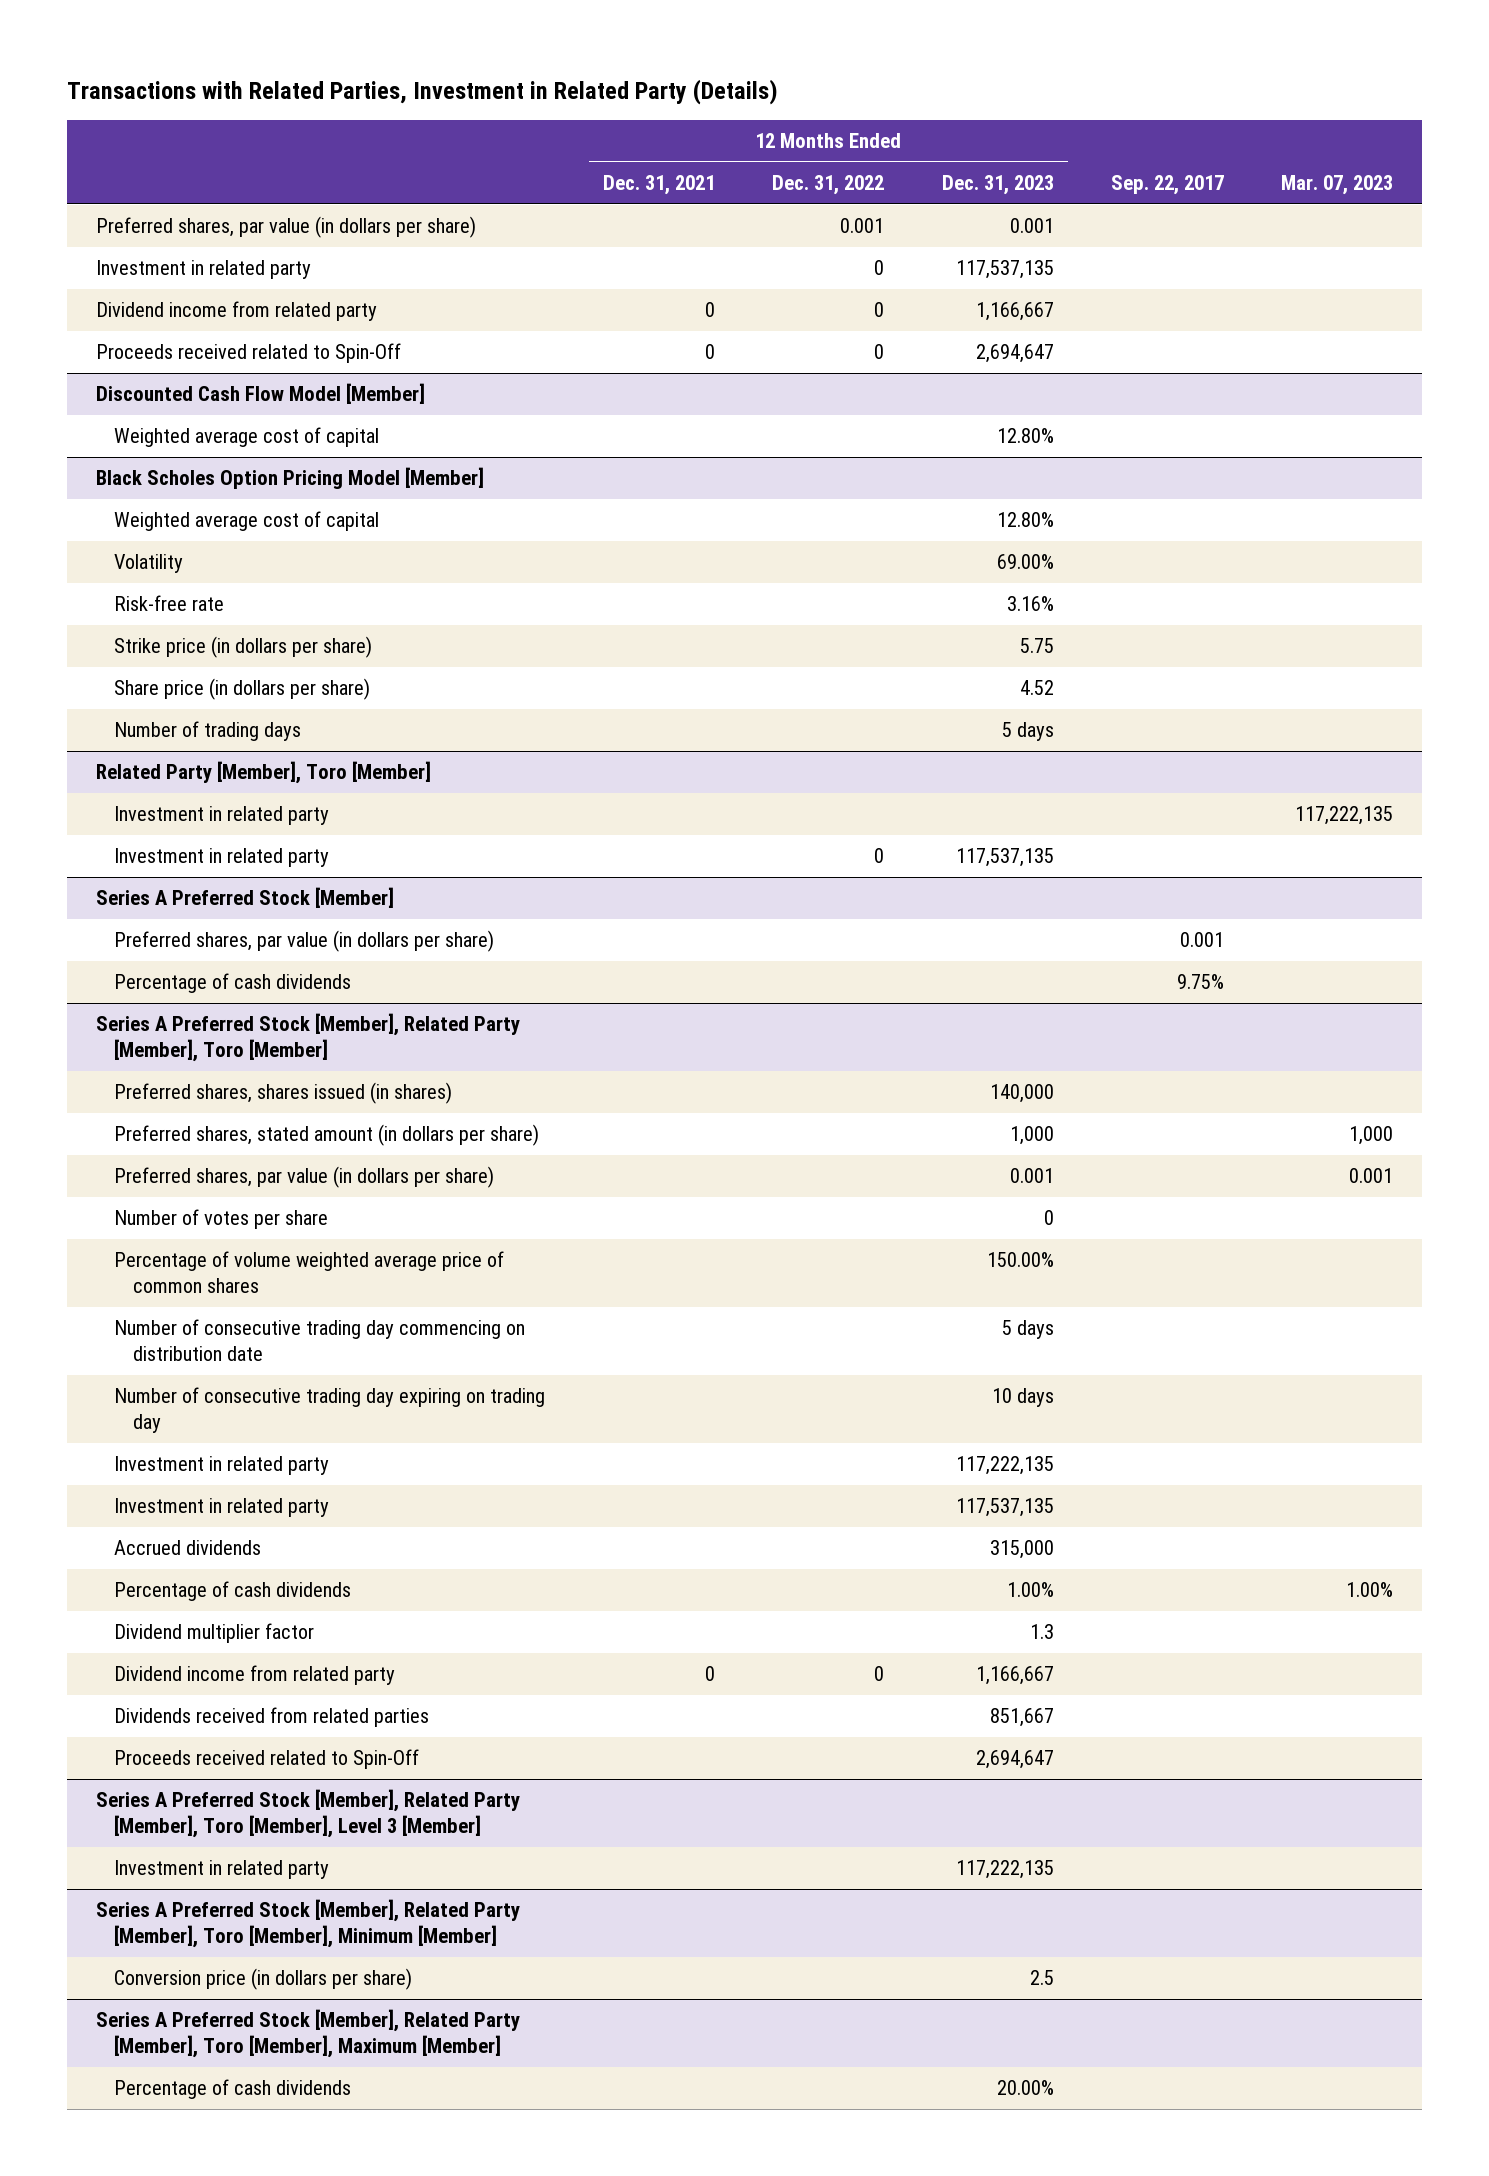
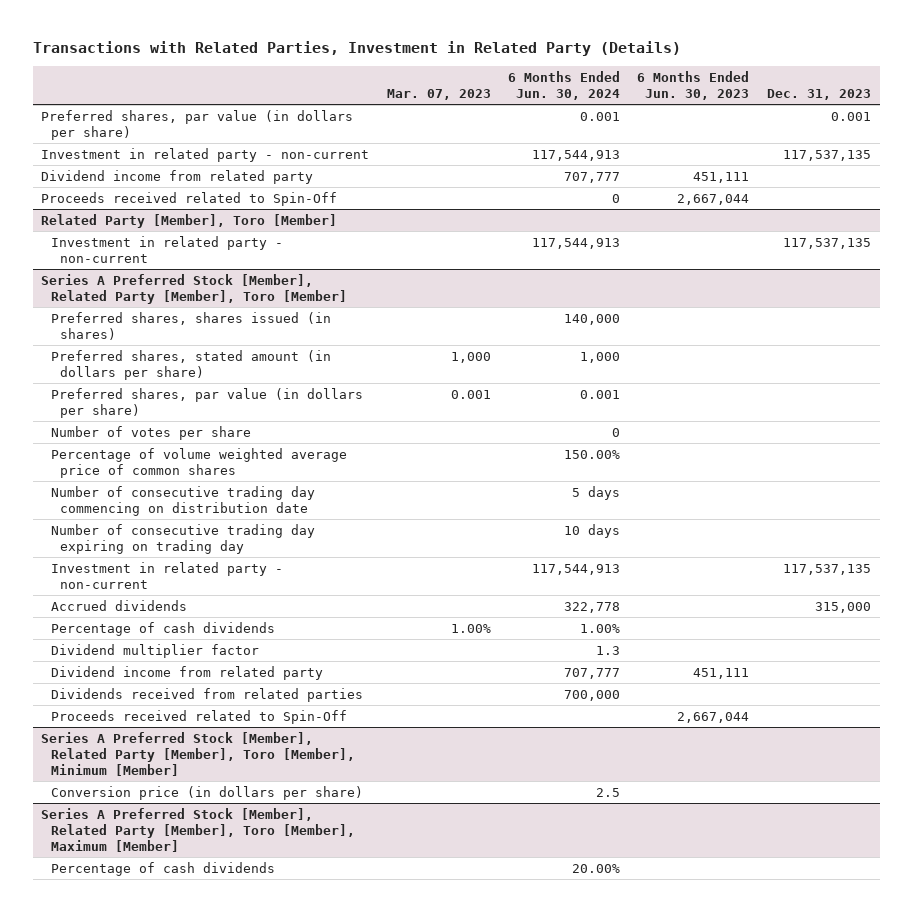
- | 12 Months Ended Dec. 31, 2021 | 12 Months Ended Dec. 31, 2022 | 12 Months Ended Dec. 31, 2023 | Sep. 22, 2017 | Mar. 07, 2023
+ | Mar. 07, 2023 | 6 Months Ended Jun. 30, 2024 | 6 Months Ended Jun. 30, 2023 | Dec. 31, 2023
- Investment in related party | | 0 | 117,537,135 | |
+ Investment in related party - non-current | | 117,544,913 | | 117,537,135
- Discounted Cash Flow Model [Member]
- Weighted average cost of capital | | | 12.80% | |
- Black Scholes Option Pricing Model [Member]
- Weighted average cost of capital | | | 12.80% | |
- Volatility | | | 69.00% | |
- Risk-free rate | | | 3.16% | |
- Strike price (in dollars per share) | | | 5.75 | |
- Share price (in dollars per share) | | | 4.52 | |
- Number of trading days | | | 5 days | |
@ Related Party [Member], Toro [Member]
- Investment in related party | | | | | 117,222,135
- Investment in related party | | 0 | 117,537,135 | |
- Series A Preferred Stock [Member]
- Preferred shares, par value (in dollars per share) | | | | 0.001 |
- Percentage of cash dividends | | | | 9.75% |
@ Related Party [Member], Toro [Member]
+ Investment in related party - non-current | | 117,544,913 | | 117,537,135
@ Series A Preferred Stock [Member], Related Party [Member], Toro [Member]
- Investment in related party | | | 117,222,135 | |
- Investment in related party | | | 117,537,135 | |
+ Investment in related party - non-current | | 117,544,913 | | 117,537,135
- Series A Preferred Stock [Member], Related Party [Member], Toro [Member], Level 3 [Member]
- Investment in related party | | | 117,222,135 | |

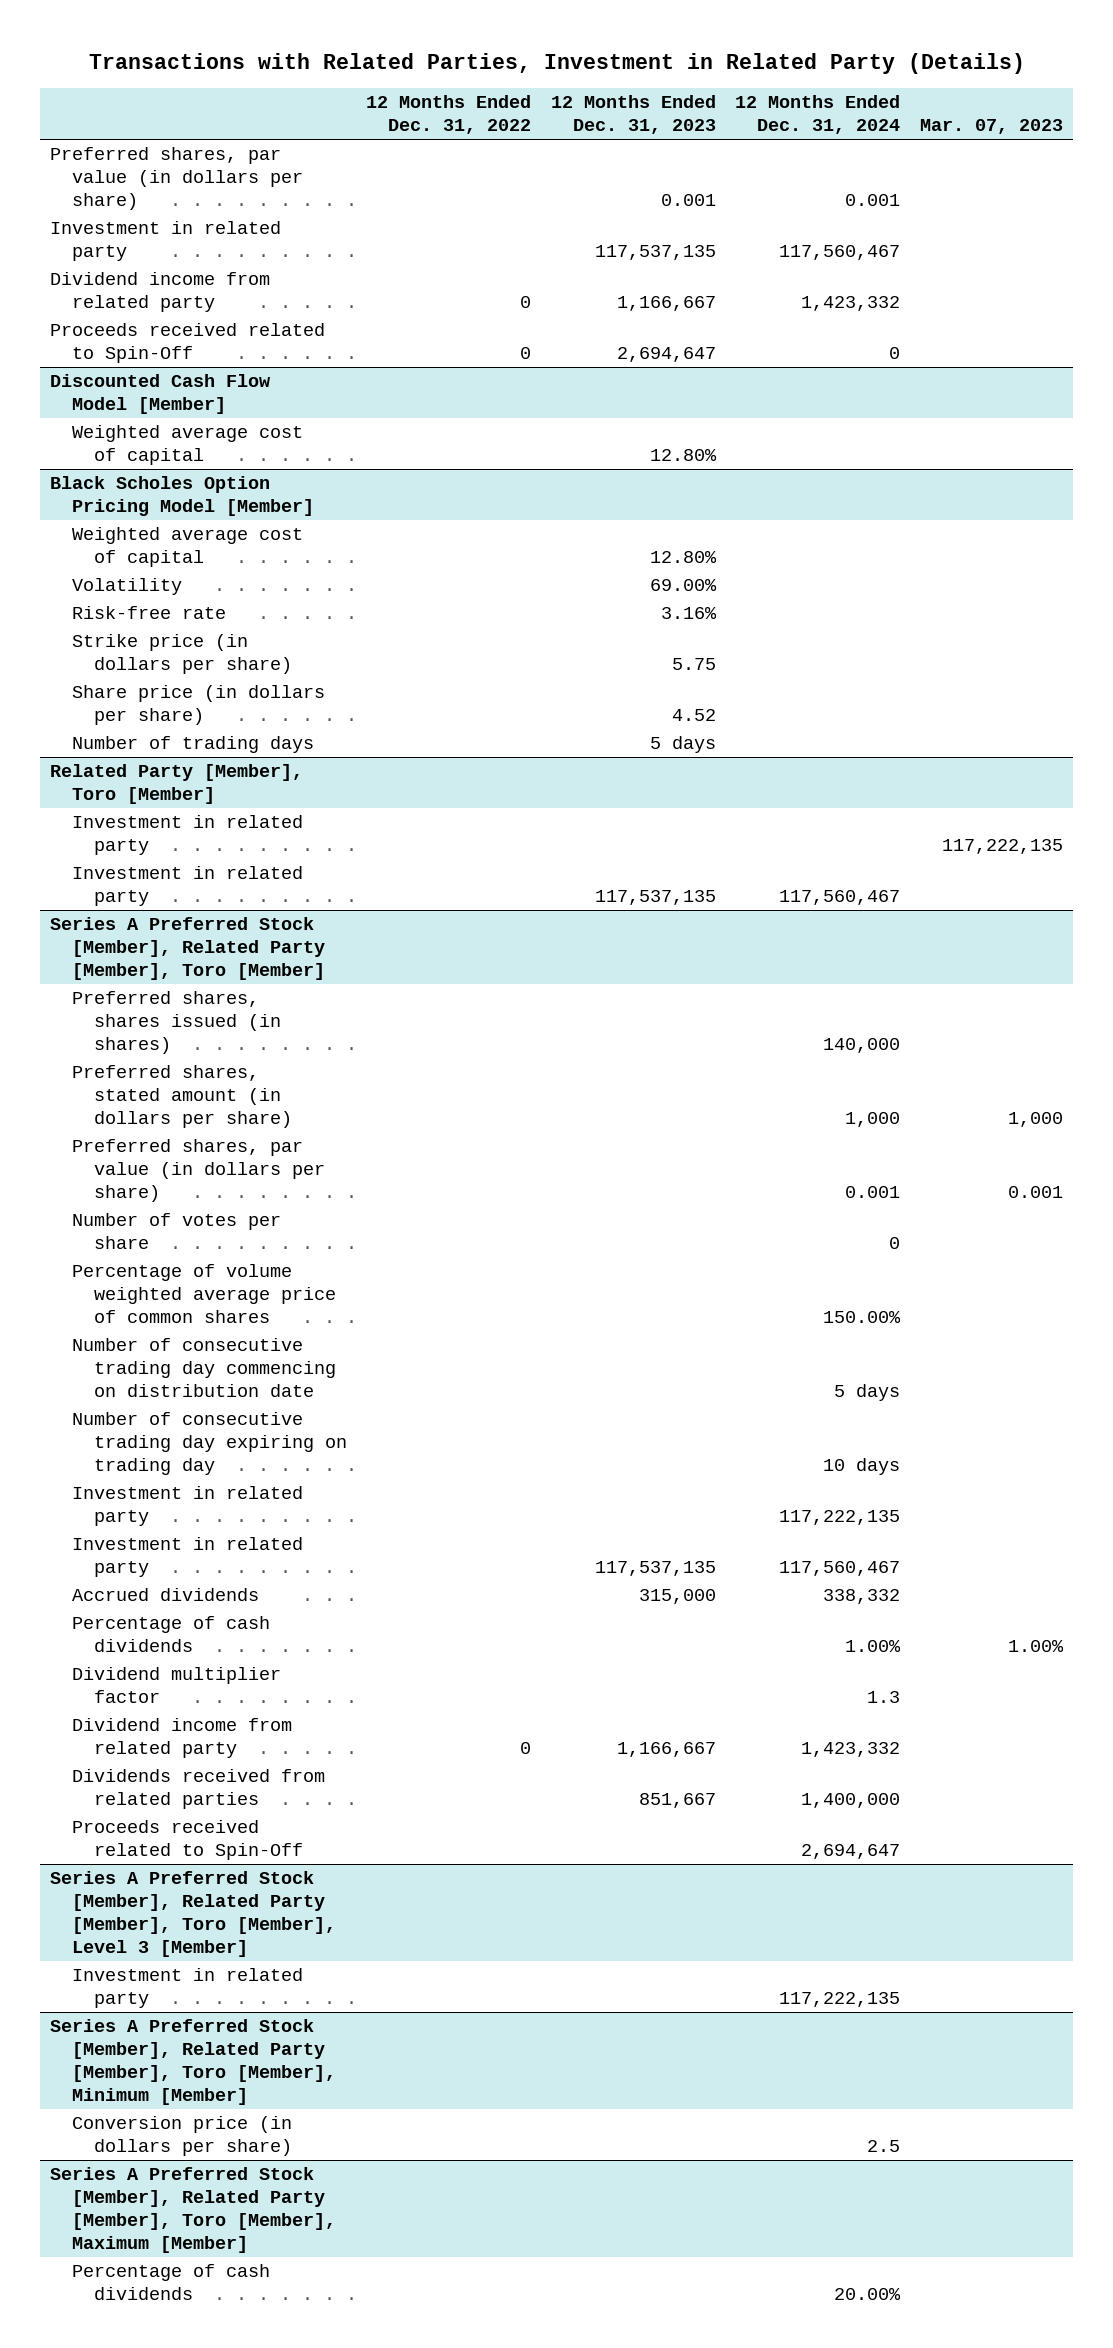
- | Mar. 07, 2023 | 6 Months Ended Jun. 30, 2024 | 6 Months Ended Jun. 30, 2023 | Dec. 31, 2023
+ | 12 Months Ended Dec. 31, 2022 | 12 Months Ended Dec. 31, 2023 | 12 Months Ended Dec. 31, 2024 | Mar. 07, 2023
- Investment in related party - non-current | | 117,544,913 | | 117,537,135
+ Investment in related party | | 117,537,135 | 117,560,467 |
+ Discounted Cash Flow Model [Member]
+ Weighted average cost of capital | | 12.80% | |
+ Black Scholes Option Pricing Model [Member]
+ Weighted average cost of capital | | 12.80% | |
+ Volatility | | 69.00% | |
+ Risk-free rate | | 3.16% | |
+ Strike price (in dollars per share) | | 5.75 | |
+ Share price (in dollars per share) | | 4.52 | |
+ Number of trading days | | 5 days | |
@ Related Party [Member], Toro [Member]
- Investment in related party - non-current | | 117,544,913 | | 117,537,135
+ Investment in related party | | | | 117,222,135
+ Investment in related party | | 117,537,135 | 117,560,467 |
@ Series A Preferred Stock [Member], Related Party [Member], Toro [Member]
- Investment in related party - non-current | | 117,544,913 | | 117,537,135
+ Investment in related party | | | 117,222,135 |
+ Investment in related party | | 117,537,135 | 117,560,467 |
+ Series A Preferred Stock [Member], Related Party [Member], Toro [Member], Level 3 [Member]
+ Investment in related party | | | 117,222,135 |

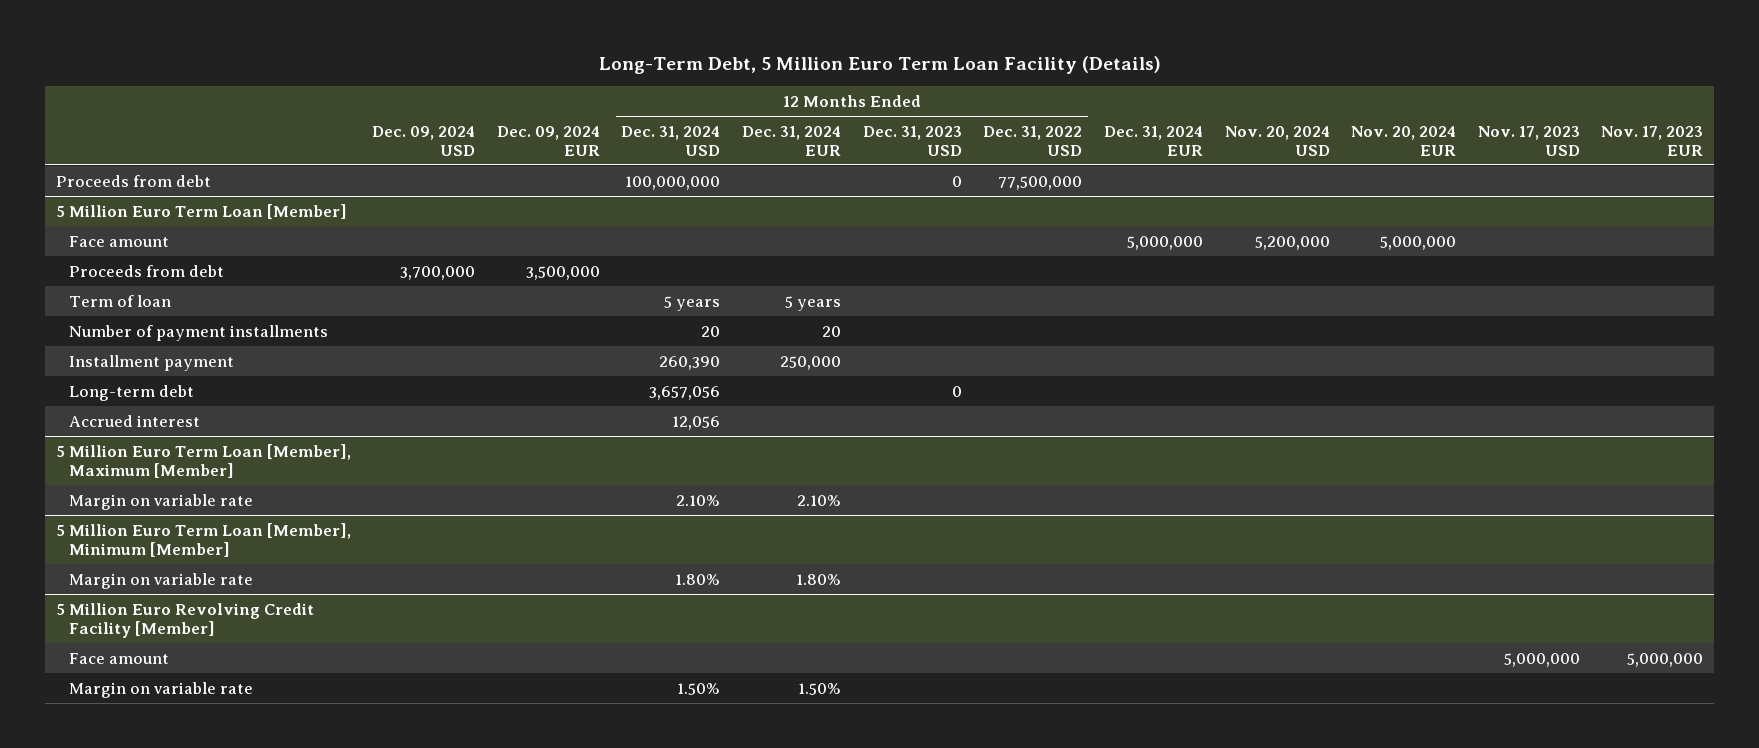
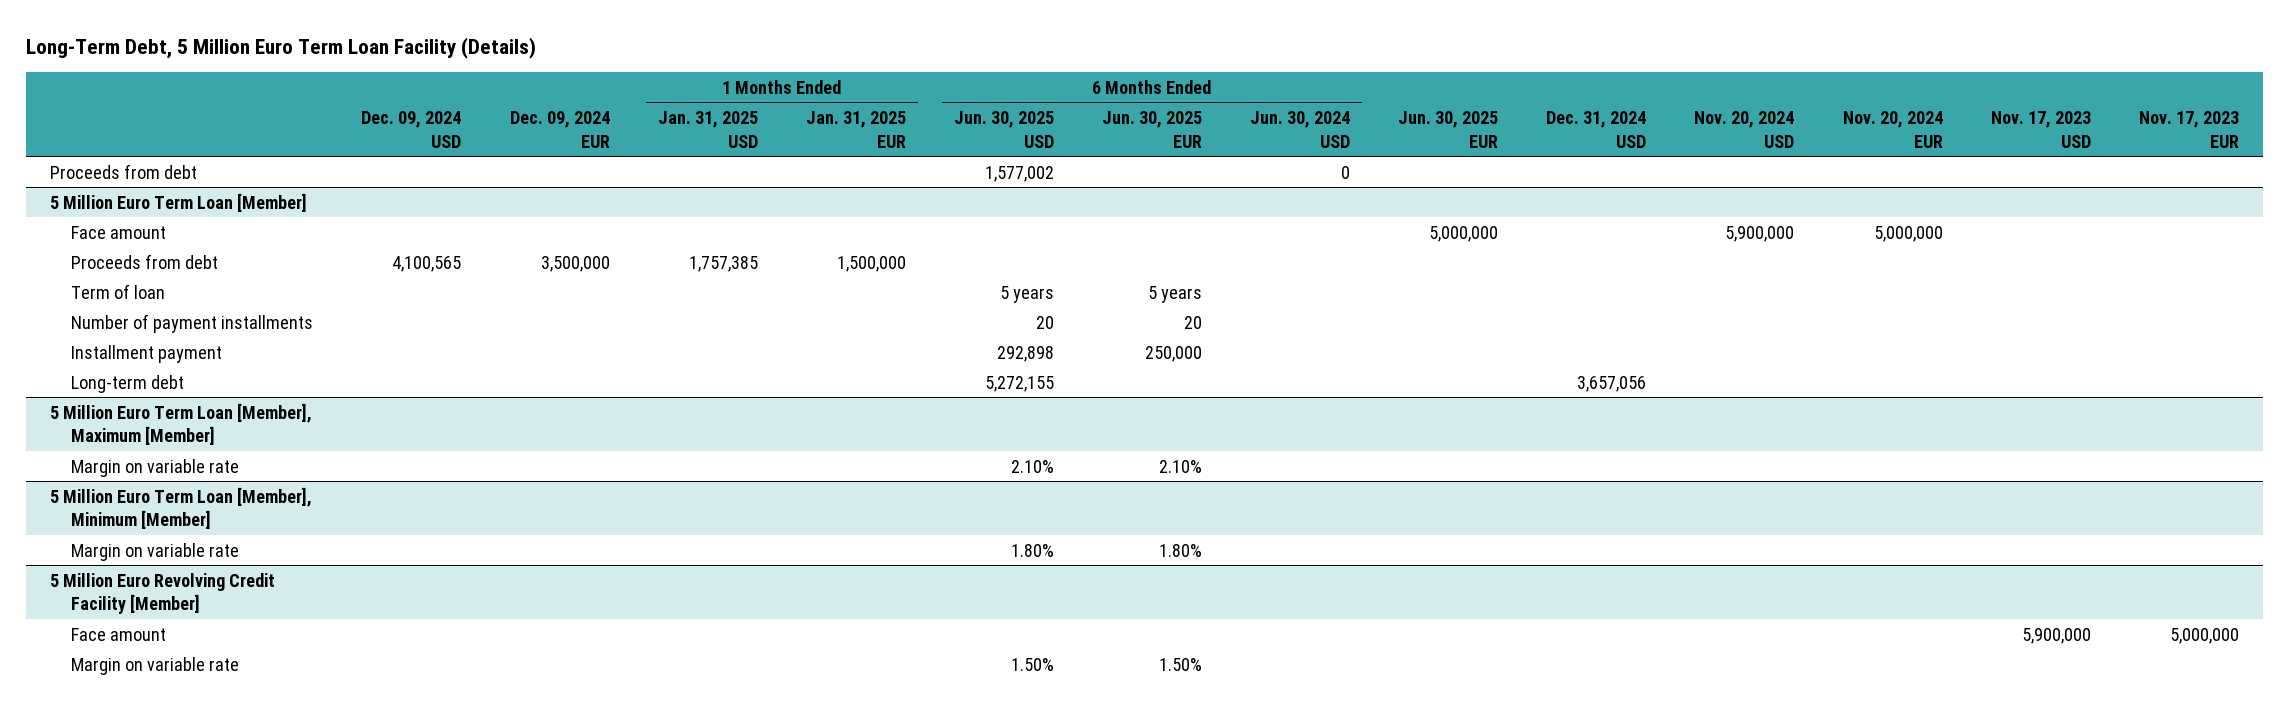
- | Dec. 09, 2024 USD | Dec. 09, 2024 EUR | 12 Months Ended Dec. 31, 2024 USD | 12 Months Ended Dec. 31, 2024 EUR | 12 Months Ended Dec. 31, 2023 USD | 12 Months Ended Dec. 31, 2022 USD | Dec. 31, 2024 EUR | Nov. 20, 2024 USD | Nov. 20, 2024 EUR | Nov. 17, 2023 USD | Nov. 17, 2023 EUR
+ | Dec. 09, 2024 USD | Dec. 09, 2024 EUR | 1 Months Ended Jan. 31, 2025 USD | 1 Months Ended Jan. 31, 2025 EUR | 6 Months Ended Jun. 30, 2025 USD | 6 Months Ended Jun. 30, 2025 EUR | 6 Months Ended Jun. 30, 2024 USD | Jun. 30, 2025 EUR | Dec. 31, 2024 USD | Nov. 20, 2024 USD | Nov. 20, 2024 EUR | Nov. 17, 2023 USD | Nov. 17, 2023 EUR
@ 5 Million Euro Term Loan [Member]
- Face amount | | | | | | | 5,000,000 | 5,200,000 | 5,000,000 | |
- Proceeds from debt | 3,700,000 | 3,500,000 | | | | | | | | |
+ Face amount | | | | | | | | 5,000,000 | | 5,900,000 | 5,000,000 | |
+ Proceeds from debt | 4,100,565 | 3,500,000 | 1,757,385 | 1,500,000 | | | | | | | | |
- Accrued interest | | | 12,056 | | | | | | | |
@ 5 Million Euro Revolving Credit Facility [Member]
- Face amount | | | | | | | | | | 5,000,000 | 5,000,000
+ Face amount | | | | | | | | | | | | 5,900,000 | 5,000,000

